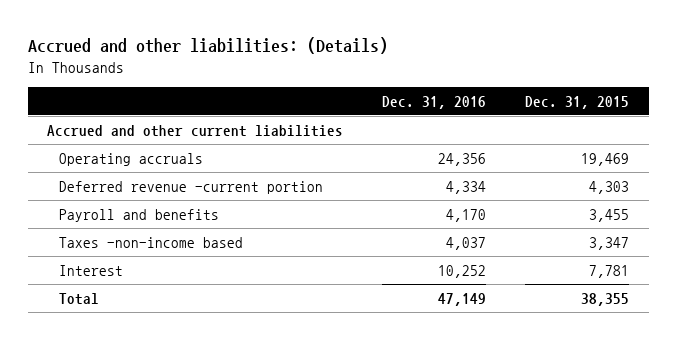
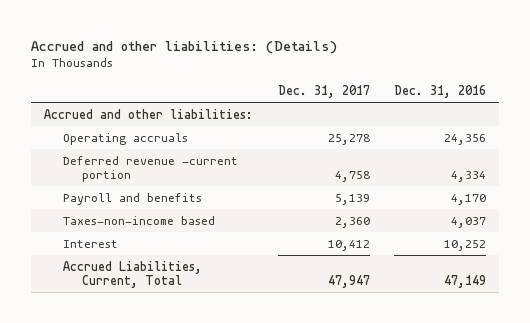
- | Dec. 31, 2016 | Dec. 31, 2015
+ | Dec. 31, 2017 | Dec. 31, 2016
- Accrued and other current liabilities
+ Accrued and other liabilities:
- Taxes -non-income based | 4,037 | 3,347
+ Taxes-non-income based | 2,360 | 4,037
- Total | 47,149 | 38,355
+ Accrued Liabilities, Current, Total | 47,947 | 47,149

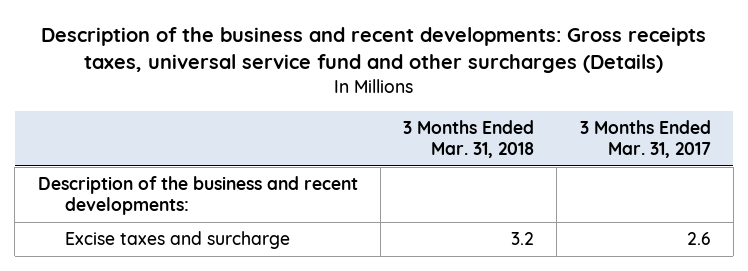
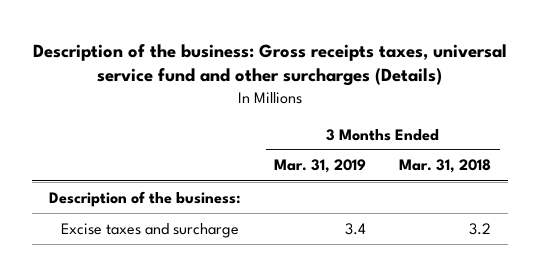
- Description of the business and recent developments: Gross receipts taxes, universal service fund and other surcharges (Details)
+ Description of the business: Gross receipts taxes, universal service fund and other surcharges (Details)
- | 3 Months Ended Mar. 31, 2018 | 3 Months Ended Mar. 31, 2017
+ | 3 Months Ended Mar. 31, 2019 | 3 Months Ended Mar. 31, 2018
- Description of the business and recent developments:
+ Description of the business:

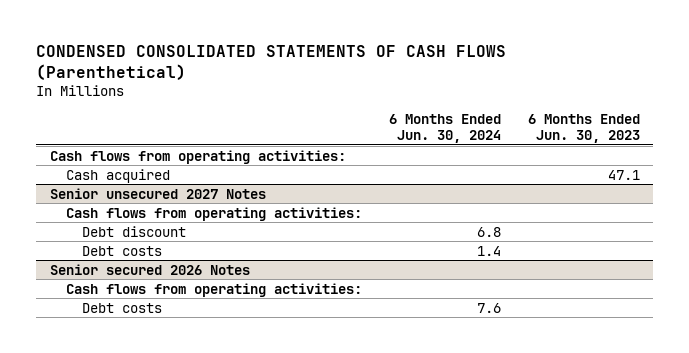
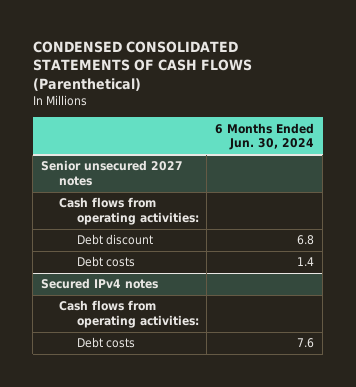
- | 6 Months Ended Jun. 30, 2024 | 6 Months Ended Jun. 30, 2023
+ | 6 Months Ended Jun. 30, 2024
- Cash flows from operating activities:
- Cash acquired | | 47.1
- Senior unsecured 2027 Notes
+ Senior unsecured 2027 notes
- Senior secured 2026 Notes
+ Secured IPv4 notes

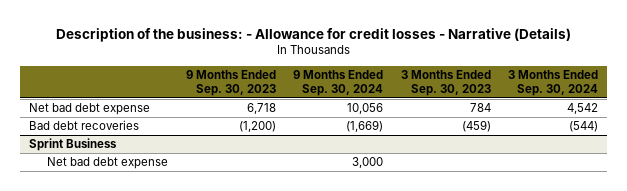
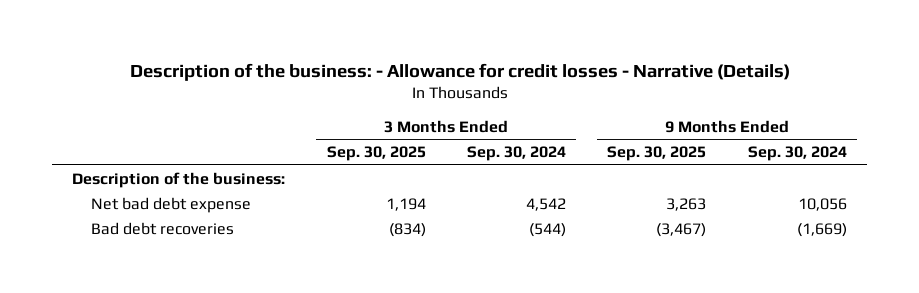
- | 9 Months Ended Sep. 30, 2023 | 9 Months Ended Sep. 30, 2024 | 3 Months Ended Sep. 30, 2023 | 3 Months Ended Sep. 30, 2024
+ | 3 Months Ended Sep. 30, 2025 | 3 Months Ended Sep. 30, 2024 | 9 Months Ended Sep. 30, 2025 | 9 Months Ended Sep. 30, 2024
+ Description of the business:
- Sprint Business
- Net bad debt expense | | 3,000 | |

